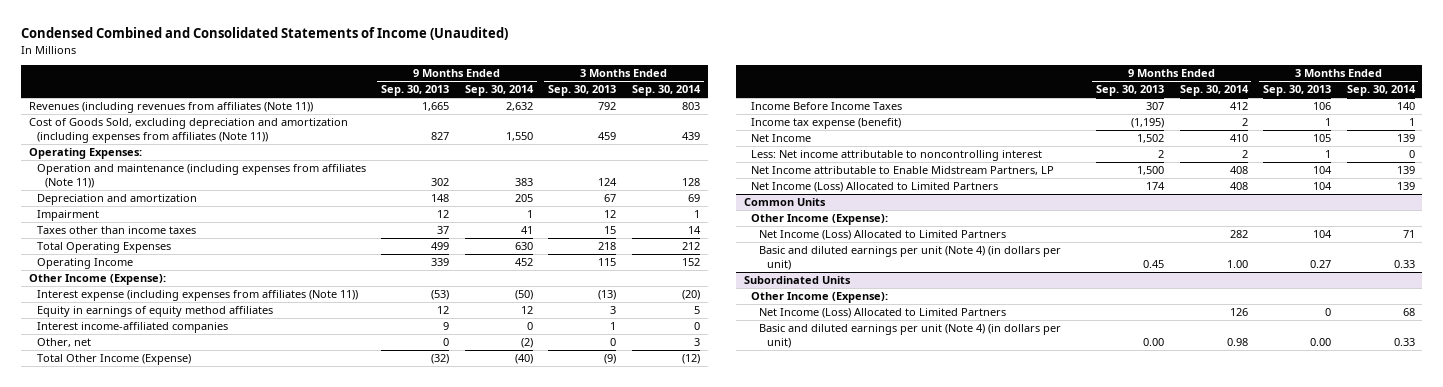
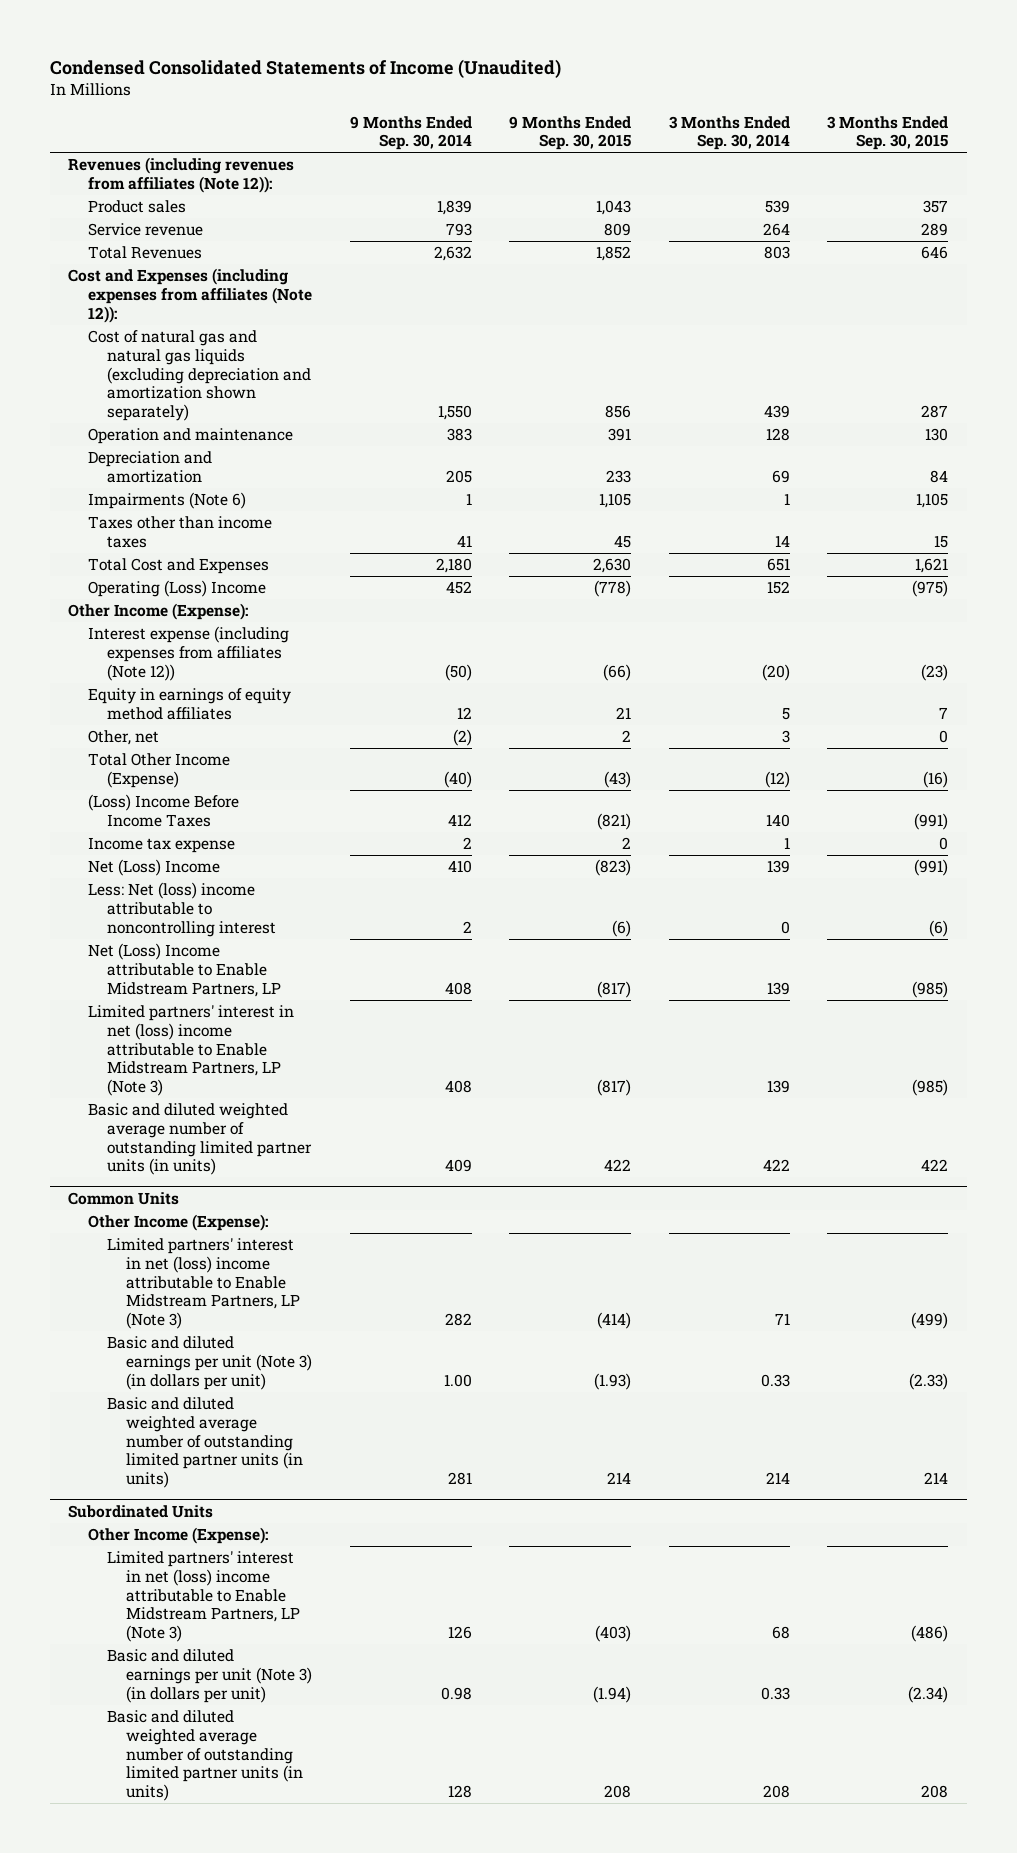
- Condensed Combined and Consolidated Statements of Income (Unaudited)
+ Condensed Consolidated Statements of Income (Unaudited)
- | 9 Months Ended Sep. 30, 2013 | 9 Months Ended Sep. 30, 2014 | 3 Months Ended Sep. 30, 2013 | 3 Months Ended Sep. 30, 2014
+ | 9 Months Ended Sep. 30, 2014 | 9 Months Ended Sep. 30, 2015 | 3 Months Ended Sep. 30, 2014 | 3 Months Ended Sep. 30, 2015
- Revenues (including revenues from affiliates (Note 11)) | 1,665 | 2,632 | 792 | 803
- Cost of Goods Sold, excluding depreciation and amortization (including expenses from affiliates (Note 11)) | 827 | 1,550 | 459 | 439
- Operating Expenses:
- Operation and maintenance (including expenses from affiliates (Note 11)) | 302 | 383 | 124 | 128
+ Revenues (including revenues from affiliates (Note 12)):
+ Product sales | 1,839 | 1,043 | 539 | 357
+ Service revenue | 793 | 809 | 264 | 289
+ Total Revenues | 2,632 | 1,852 | 803 | 646
+ Cost and Expenses (including expenses from affiliates (Note 12)):
+ Cost of natural gas and natural gas liquids (excluding depreciation and amortization shown separately) | 1,550 | 856 | 439 | 287
+ Operation and maintenance | 383 | 391 | 128 | 130
- Impairment | 12 | 1 | 12 | 1
+ Impairments (Note 6) | 1 | 1,105 | 1 | 1,105
- Total Operating Expenses | 499 | 630 | 218 | 212
- Operating Income | 339 | 452 | 115 | 152
+ Total Cost and Expenses | 2,180 | 2,630 | 651 | 1,621
+ Operating (Loss) Income | 452 | (778) | 152 | (975)
- Interest expense (including expenses from affiliates (Note 11)) | (53) | (50) | (13) | (20)
+ Interest expense (including expenses from affiliates (Note 12)) | (50) | (66) | (20) | (23)
- Interest income-affiliated companies | 9 | 0 | 1 | 0
- Income Before Income Taxes | 307 | 412 | 106 | 140
- Income tax expense (benefit) | (1,195) | 2 | 1 | 1
- Net Income | 1,502 | 410 | 105 | 139
- Less: Net income attributable to noncontrolling interest | 2 | 2 | 1 | 0
- Net Income attributable to Enable Midstream Partners, LP | 1,500 | 408 | 104 | 139
- Net Income (Loss) Allocated to Limited Partners | 174 | 408 | 104 | 139
+ (Loss) Income Before Income Taxes | 412 | (821) | 140 | (991)
+ Income tax expense | 2 | 2 | 1 | 0
+ Net (Loss) Income | 410 | (823) | 139 | (991)
+ Less: Net (loss) income attributable to noncontrolling interest | 2 | (6) | 0 | (6)
+ Net (Loss) Income attributable to Enable Midstream Partners, LP | 408 | (817) | 139 | (985)
+ Limited partners' interest in net (loss) income attributable to Enable Midstream Partners, LP (Note 3) | 408 | (817) | 139 | (985)
+ Basic and diluted weighted average number of outstanding limited partner units (in units) | 409 | 422 | 422 | 422
@ Common Units
- Net Income (Loss) Allocated to Limited Partners | | 282 | 104 | 71
- Basic and diluted earnings per unit (Note 4) (in dollars per unit) | 0.45 | 1.00 | 0.27 | 0.33
+ Limited partners' interest in net (loss) income attributable to Enable Midstream Partners, LP (Note 3) | 282 | (414) | 71 | (499)
+ Basic and diluted earnings per unit (Note 3) (in dollars per unit) | 1.00 | (1.93) | 0.33 | (2.33)
+ Basic and diluted weighted average number of outstanding limited partner units (in units) | 281 | 214 | 214 | 214
@ Subordinated Units
- Net Income (Loss) Allocated to Limited Partners | | 126 | 0 | 68
- Basic and diluted earnings per unit (Note 4) (in dollars per unit) | 0.00 | 0.98 | 0.00 | 0.33
+ Limited partners' interest in net (loss) income attributable to Enable Midstream Partners, LP (Note 3) | 126 | (403) | 68 | (486)
+ Basic and diluted earnings per unit (Note 3) (in dollars per unit) | 0.98 | (1.94) | 0.33 | (2.34)
+ Basic and diluted weighted average number of outstanding limited partner units (in units) | 128 | 208 | 208 | 208

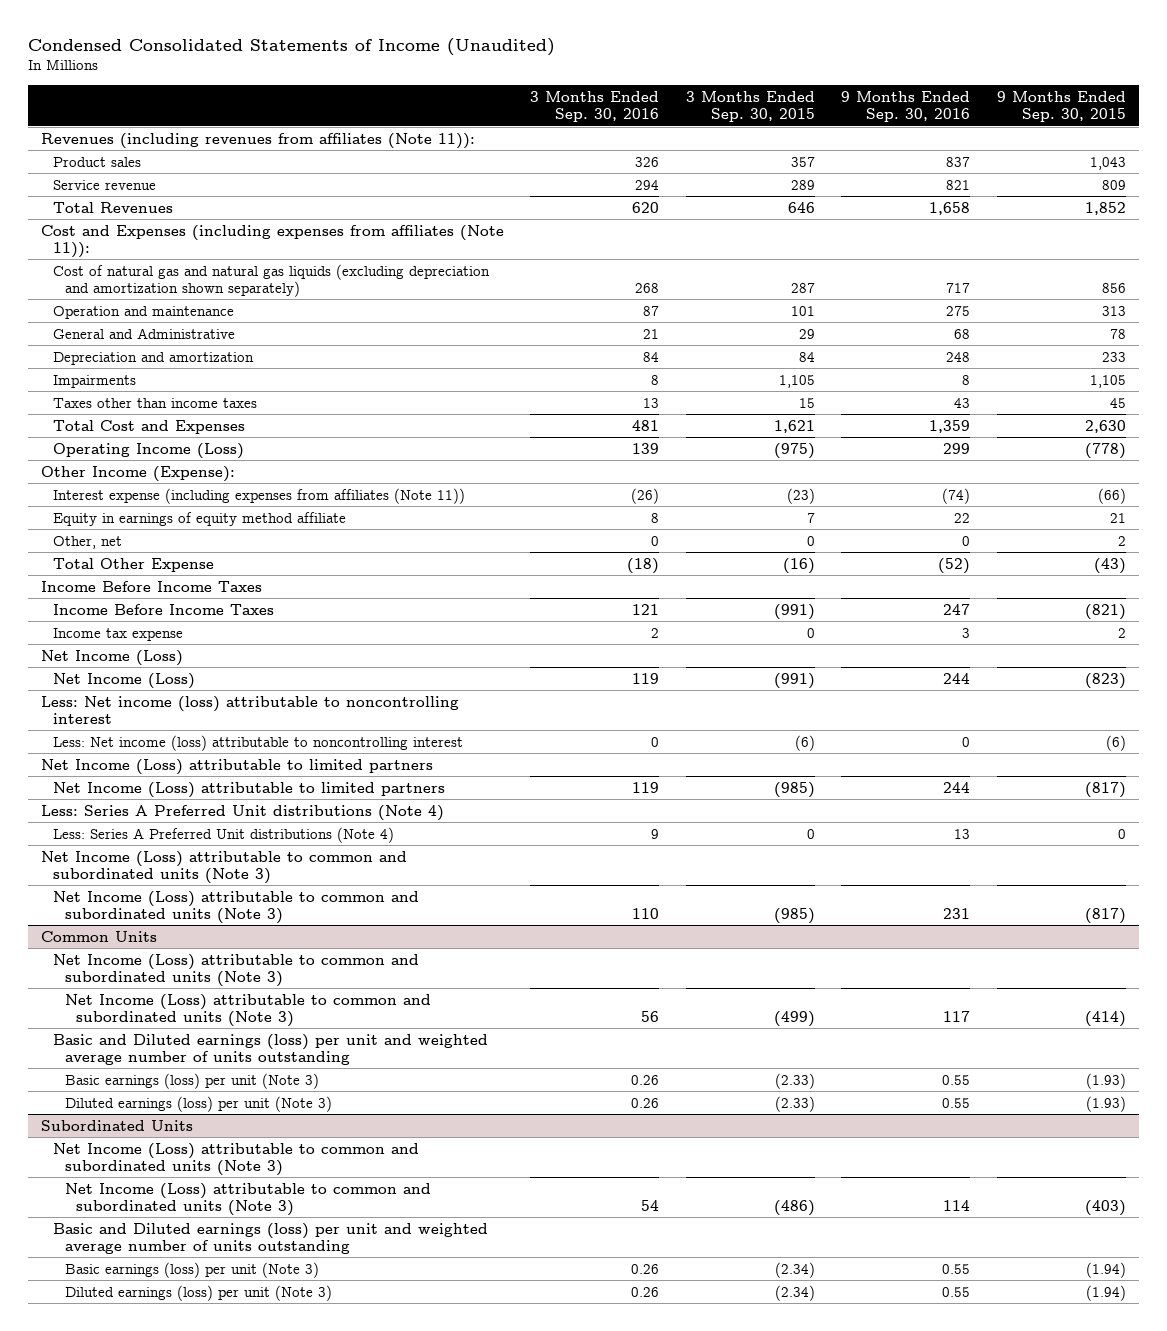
- | 9 Months Ended Sep. 30, 2014 | 9 Months Ended Sep. 30, 2015 | 3 Months Ended Sep. 30, 2014 | 3 Months Ended Sep. 30, 2015
+ | 3 Months Ended Sep. 30, 2016 | 3 Months Ended Sep. 30, 2015 | 9 Months Ended Sep. 30, 2016 | 9 Months Ended Sep. 30, 2015
- Revenues (including revenues from affiliates (Note 12)):
+ Revenues (including revenues from affiliates (Note 11)):
- Cost and Expenses (including expenses from affiliates (Note 12)):
+ Cost and Expenses (including expenses from affiliates (Note 11)):
- Operation and maintenance | 383 | 391 | 128 | 130
+ Operation and maintenance | 87 | 101 | 275 | 313
+ General and Administrative | 21 | 29 | 68 | 78
- Impairments (Note 6) | 1 | 1,105 | 1 | 1,105
+ Impairments | 8 | 1,105 | 8 | 1,105
- Operating (Loss) Income | 452 | (778) | 152 | (975)
+ Operating Income (Loss) | 139 | (975) | 299 | (778)
- Interest expense (including expenses from affiliates (Note 12)) | (50) | (66) | (20) | (23)
- Equity in earnings of equity method affiliates | 12 | 21 | 5 | 7
+ Interest expense (including expenses from affiliates (Note 11)) | (26) | (23) | (74) | (66)
+ Equity in earnings of equity method affiliate | 8 | 7 | 22 | 21
- Total Other Income (Expense) | (40) | (43) | (12) | (16)
- (Loss) Income Before Income Taxes | 412 | (821) | 140 | (991)
+ Total Other Expense | (18) | (16) | (52) | (43)
+ Income Before Income Taxes
+ Income Before Income Taxes | 121 | (991) | 247 | (821)
- Net (Loss) Income | 410 | (823) | 139 | (991)
- Less: Net (loss) income attributable to noncontrolling interest | 2 | (6) | 0 | (6)
- Net (Loss) Income attributable to Enable Midstream Partners, LP | 408 | (817) | 139 | (985)
- Limited partners' interest in net (loss) income attributable to Enable Midstream Partners, LP (Note 3) | 408 | (817) | 139 | (985)
- Basic and diluted weighted average number of outstanding limited partner units (in units) | 409 | 422 | 422 | 422
+ Net Income (Loss)
+ Net Income (Loss) | 119 | (991) | 244 | (823)
+ Less: Net income (loss) attributable to noncontrolling interest
+ Less: Net income (loss) attributable to noncontrolling interest | 0 | (6) | 0 | (6)
+ Net Income (Loss) attributable to limited partners
+ Net Income (Loss) attributable to limited partners | 119 | (985) | 244 | (817)
+ Less: Series A Preferred Unit distributions (Note 4)
+ Less: Series A Preferred Unit distributions (Note 4) | 9 | 0 | 13 | 0
+ Net Income (Loss) attributable to common and subordinated units (Note 3)
+ Net Income (Loss) attributable to common and subordinated units (Note 3) | 110 | (985) | 231 | (817)
@ Common Units
- Other Income (Expense):
- Limited partners' interest in net (loss) income attributable to Enable Midstream Partners, LP (Note 3) | 282 | (414) | 71 | (499)
- Basic and diluted earnings per unit (Note 3) (in dollars per unit) | 1.00 | (1.93) | 0.33 | (2.33)
- Basic and diluted weighted average number of outstanding limited partner units (in units) | 281 | 214 | 214 | 214
+ Net Income (Loss) attributable to common and subordinated units (Note 3)
+ Net Income (Loss) attributable to common and subordinated units (Note 3) | 56 | (499) | 117 | (414)
+ Basic and Diluted earnings (loss) per unit and weighted average number of units outstanding
+ Basic earnings (loss) per unit (Note 3) | 0.26 | (2.33) | 0.55 | (1.93)
+ Diluted earnings (loss) per unit (Note 3) | 0.26 | (2.33) | 0.55 | (1.93)
@ Subordinated Units
- Other Income (Expense):
- Limited partners' interest in net (loss) income attributable to Enable Midstream Partners, LP (Note 3) | 126 | (403) | 68 | (486)
- Basic and diluted earnings per unit (Note 3) (in dollars per unit) | 0.98 | (1.94) | 0.33 | (2.34)
- Basic and diluted weighted average number of outstanding limited partner units (in units) | 128 | 208 | 208 | 208
+ Net Income (Loss) attributable to common and subordinated units (Note 3)
+ Net Income (Loss) attributable to common and subordinated units (Note 3) | 54 | (486) | 114 | (403)
+ Basic and Diluted earnings (loss) per unit and weighted average number of units outstanding
+ Basic earnings (loss) per unit (Note 3) | 0.26 | (2.34) | 0.55 | (1.94)
+ Diluted earnings (loss) per unit (Note 3) | 0.26 | (2.34) | 0.55 | (1.94)

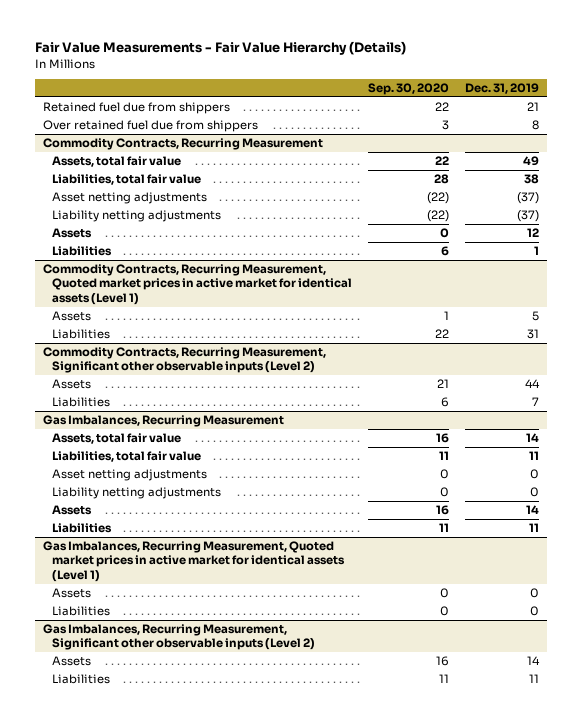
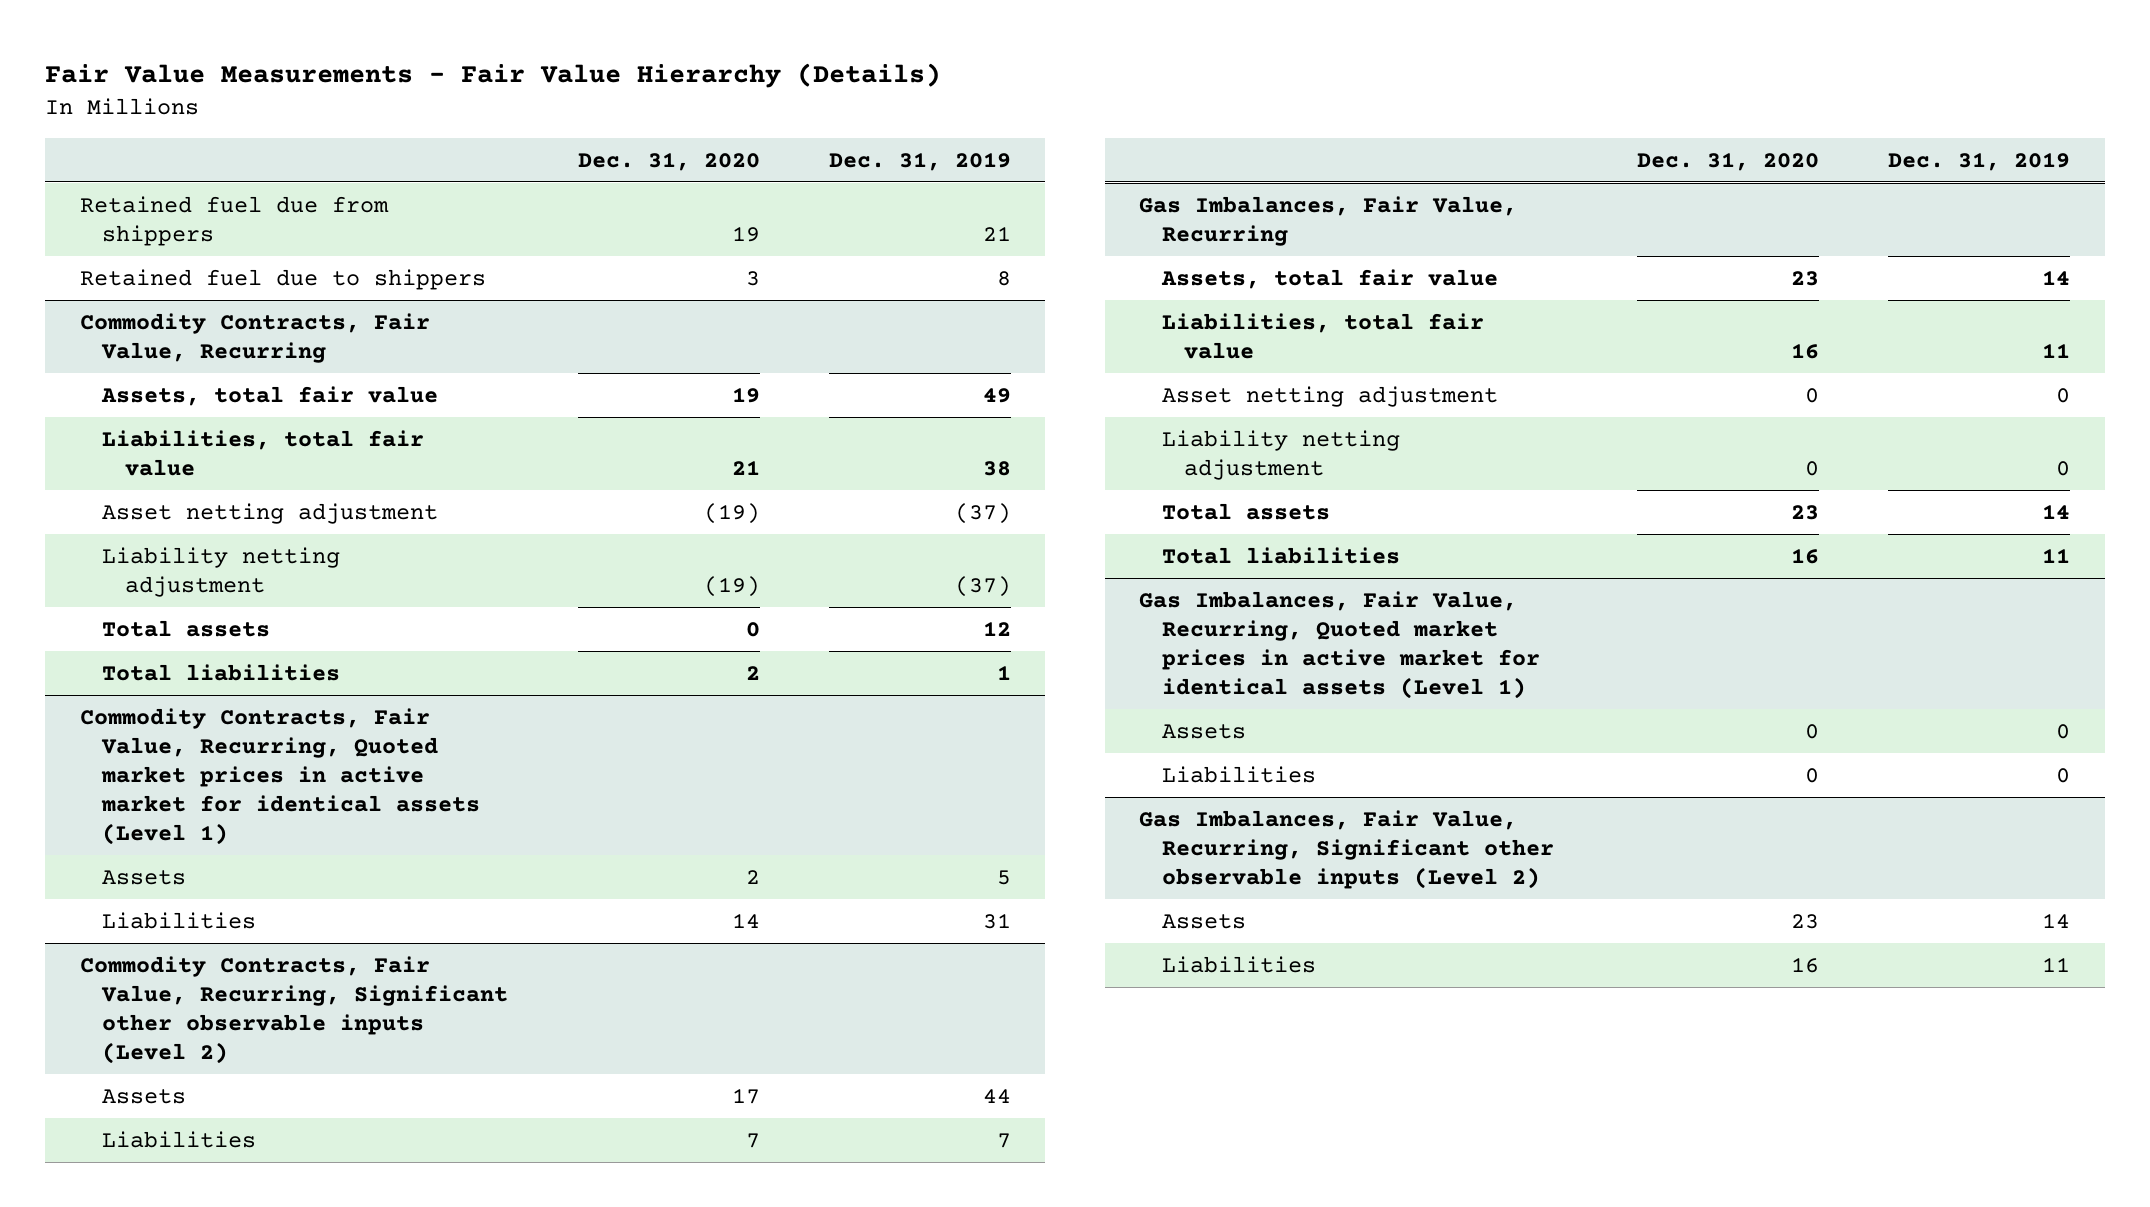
- | Sep. 30, 2020 | Dec. 31, 2019
+ | Dec. 31, 2020 | Dec. 31, 2019
- Over retained fuel due from shippers | 3 | 8
- Commodity Contracts, Recurring Measurement
+ Retained fuel due to shippers | 3 | 8
+ Commodity Contracts, Fair Value, Recurring
- Asset netting adjustments | (22) | (37)
- Liability netting adjustments | (22) | (37)
- Assets | 0 | 12
- Liabilities | 6 | 1
- Commodity Contracts, Recurring Measurement, Quoted market prices in active market for identical assets (Level 1)
+ Asset netting adjustment | (19) | (37)
+ Liability netting adjustment | (19) | (37)
+ Total assets | 0 | 12
+ Total liabilities | 2 | 1
+ Commodity Contracts, Fair Value, Recurring, Quoted market prices in active market for identical assets (Level 1)
- Commodity Contracts, Recurring Measurement, Significant other observable inputs (Level 2)
+ Commodity Contracts, Fair Value, Recurring, Significant other observable inputs (Level 2)
- Gas Imbalances, Recurring Measurement
+ Gas Imbalances, Fair Value, Recurring
- Asset netting adjustments | 0 | 0
- Liability netting adjustments | 0 | 0
- Assets | 16 | 14
- Liabilities | 11 | 11
- Gas Imbalances, Recurring Measurement, Quoted market prices in active market for identical assets (Level 1)
+ Asset netting adjustment | 0 | 0
+ Liability netting adjustment | 0 | 0
+ Total assets | 23 | 14
+ Total liabilities | 16 | 11
+ Gas Imbalances, Fair Value, Recurring, Quoted market prices in active market for identical assets (Level 1)
- Gas Imbalances, Recurring Measurement, Significant other observable inputs (Level 2)
+ Gas Imbalances, Fair Value, Recurring, Significant other observable inputs (Level 2)

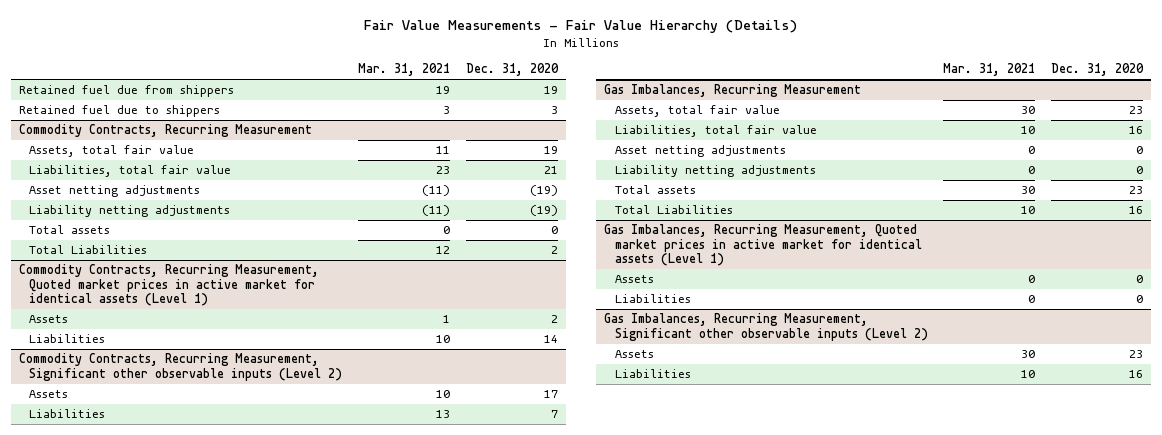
- | Dec. 31, 2020 | Dec. 31, 2019
+ | Mar. 31, 2021 | Dec. 31, 2020
- Commodity Contracts, Fair Value, Recurring
+ Commodity Contracts, Recurring Measurement
- Asset netting adjustment | (19) | (37)
- Liability netting adjustment | (19) | (37)
+ Asset netting adjustments | (11) | (19)
+ Liability netting adjustments | (11) | (19)
- Total liabilities | 2 | 1
- Commodity Contracts, Fair Value, Recurring, Quoted market prices in active market for identical assets (Level 1)
+ Total Liabilities | 12 | 2
+ Commodity Contracts, Recurring Measurement, Quoted market prices in active market for identical assets (Level 1)
- Commodity Contracts, Fair Value, Recurring, Significant other observable inputs (Level 2)
+ Commodity Contracts, Recurring Measurement, Significant other observable inputs (Level 2)
- Gas Imbalances, Fair Value, Recurring
+ Gas Imbalances, Recurring Measurement
- Asset netting adjustment | 0 | 0
- Liability netting adjustment | 0 | 0
+ Asset netting adjustments | 0 | 0
+ Liability netting adjustments | 0 | 0
- Total liabilities | 16 | 11
- Gas Imbalances, Fair Value, Recurring, Quoted market prices in active market for identical assets (Level 1)
+ Total Liabilities | 10 | 16
+ Gas Imbalances, Recurring Measurement, Quoted market prices in active market for identical assets (Level 1)
- Gas Imbalances, Fair Value, Recurring, Significant other observable inputs (Level 2)
+ Gas Imbalances, Recurring Measurement, Significant other observable inputs (Level 2)

